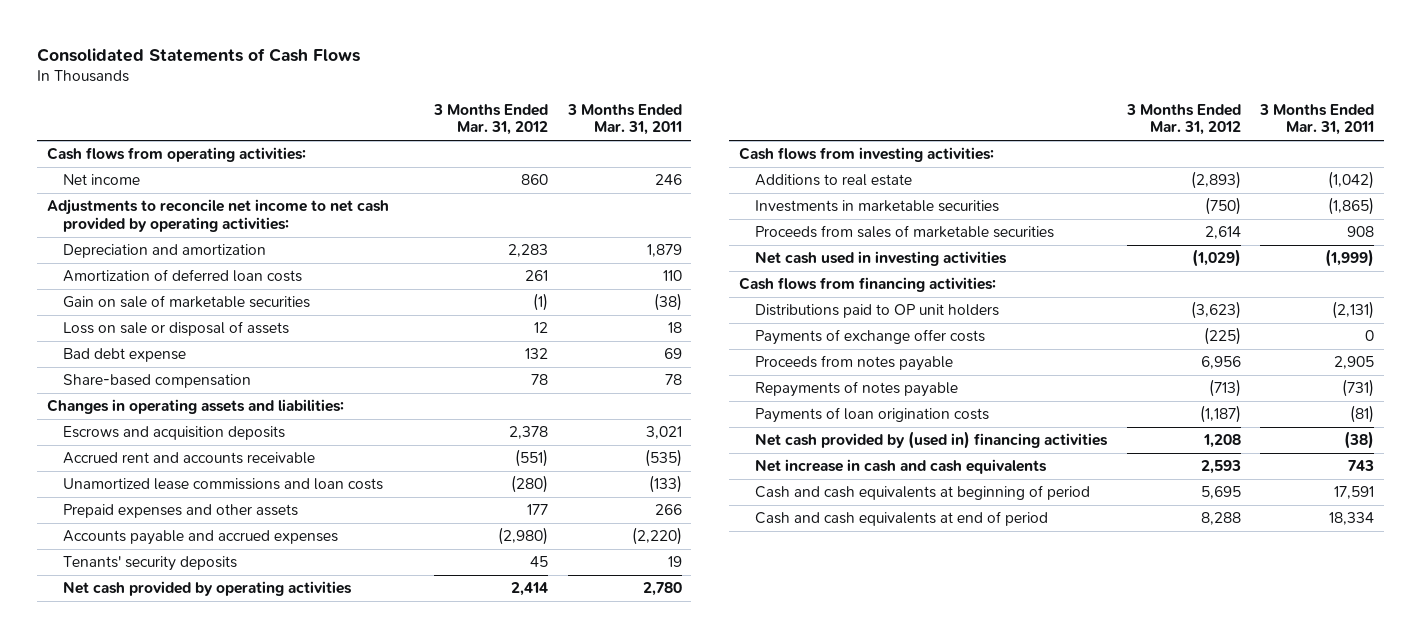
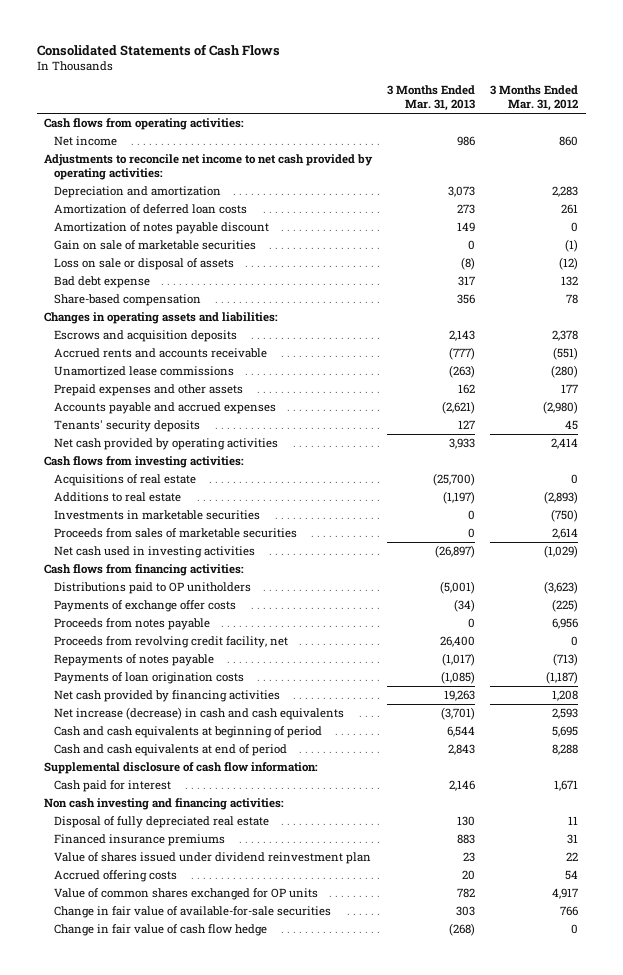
- | 3 Months Ended Mar. 31, 2012 | 3 Months Ended Mar. 31, 2011
+ | 3 Months Ended Mar. 31, 2013 | 3 Months Ended Mar. 31, 2012
+ Amortization of notes payable discount | 149 | 0
- Loss on sale or disposal of assets | 12 | 18
+ Loss on sale or disposal of assets | (8) | (12)
- Accrued rent and accounts receivable | (551) | (535)
- Unamortized lease commissions and loan costs | (280) | (133)
+ Accrued rents and accounts receivable | (777) | (551)
+ Unamortized lease commissions | (263) | (280)
+ Acquisitions of real estate | (25,700) | 0
- Distributions paid to OP unit holders | (3,623) | (2,131)
+ Distributions paid to OP unitholders | (5,001) | (3,623)
+ Proceeds from revolving credit facility, net | 26,400 | 0
- Net cash provided by (used in) financing activities | 1,208 | (38)
- Net increase in cash and cash equivalents | 2,593 | 743
+ Net cash provided by financing activities | 19,263 | 1,208
+ Net increase (decrease) in cash and cash equivalents | (3,701) | 2,593
+ Supplemental disclosure of cash flow information:
+ Cash paid for interest | 2,146 | 1,671
+ Non cash investing and financing activities:
+ Disposal of fully depreciated real estate | 130 | 11
+ Financed insurance premiums | 883 | 31
+ Value of shares issued under dividend reinvestment plan | 23 | 22
+ Accrued offering costs | 20 | 54
+ Value of common shares exchanged for OP units | 782 | 4,917
+ Change in fair value of available-for-sale securities | 303 | 766
+ Change in fair value of cash flow hedge | (268) | 0

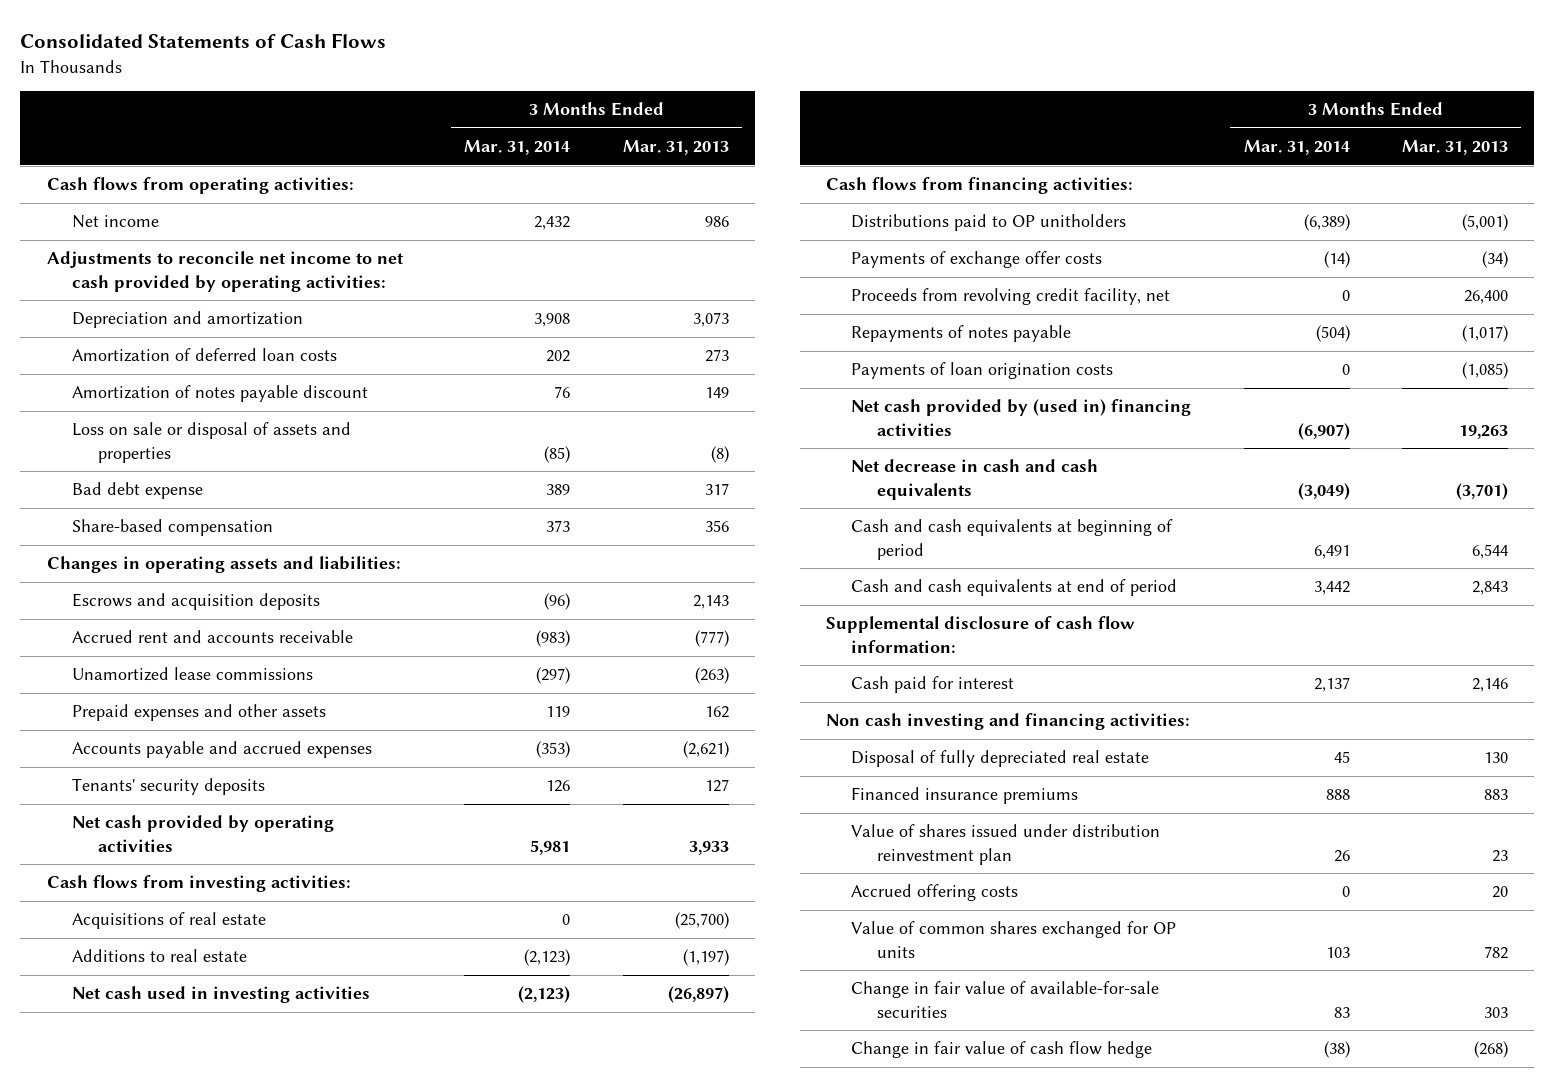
- | 3 Months Ended Mar. 31, 2013 | 3 Months Ended Mar. 31, 2012
+ | 3 Months Ended Mar. 31, 2014 | 3 Months Ended Mar. 31, 2013
- Gain on sale of marketable securities | 0 | (1)
- Loss on sale or disposal of assets | (8) | (12)
+ Loss on sale or disposal of assets and properties | (85) | (8)
- Accrued rents and accounts receivable | (777) | (551)
+ Accrued rent and accounts receivable | (983) | (777)
- Investments in marketable securities | 0 | (750)
- Proceeds from sales of marketable securities | 0 | 2,614
- Proceeds from notes payable | 0 | 6,956
- Net cash provided by financing activities | 19,263 | 1,208
- Net increase (decrease) in cash and cash equivalents | (3,701) | 2,593
+ Net cash provided by (used in) financing activities | (6,907) | 19,263
+ Net decrease in cash and cash equivalents | (3,049) | (3,701)
- Value of shares issued under dividend reinvestment plan | 23 | 22
+ Value of shares issued under distribution reinvestment plan | 26 | 23

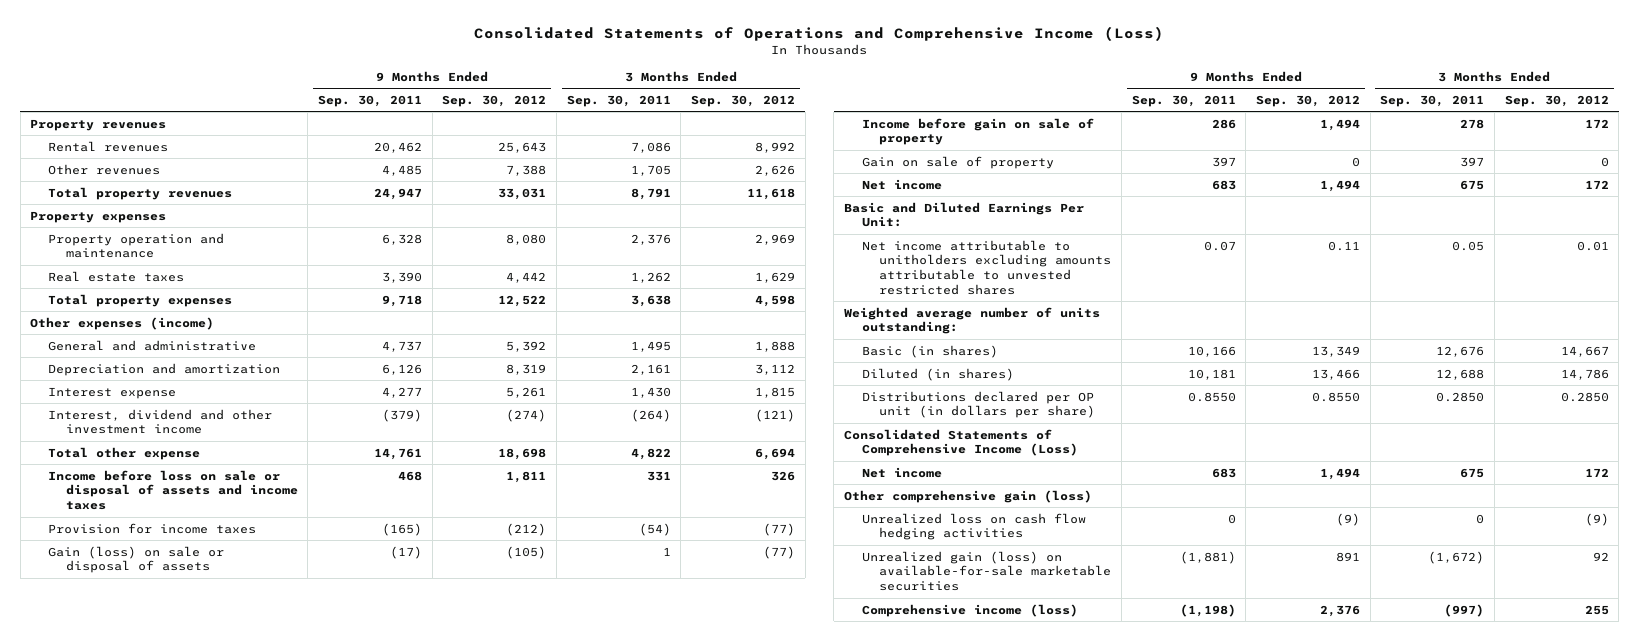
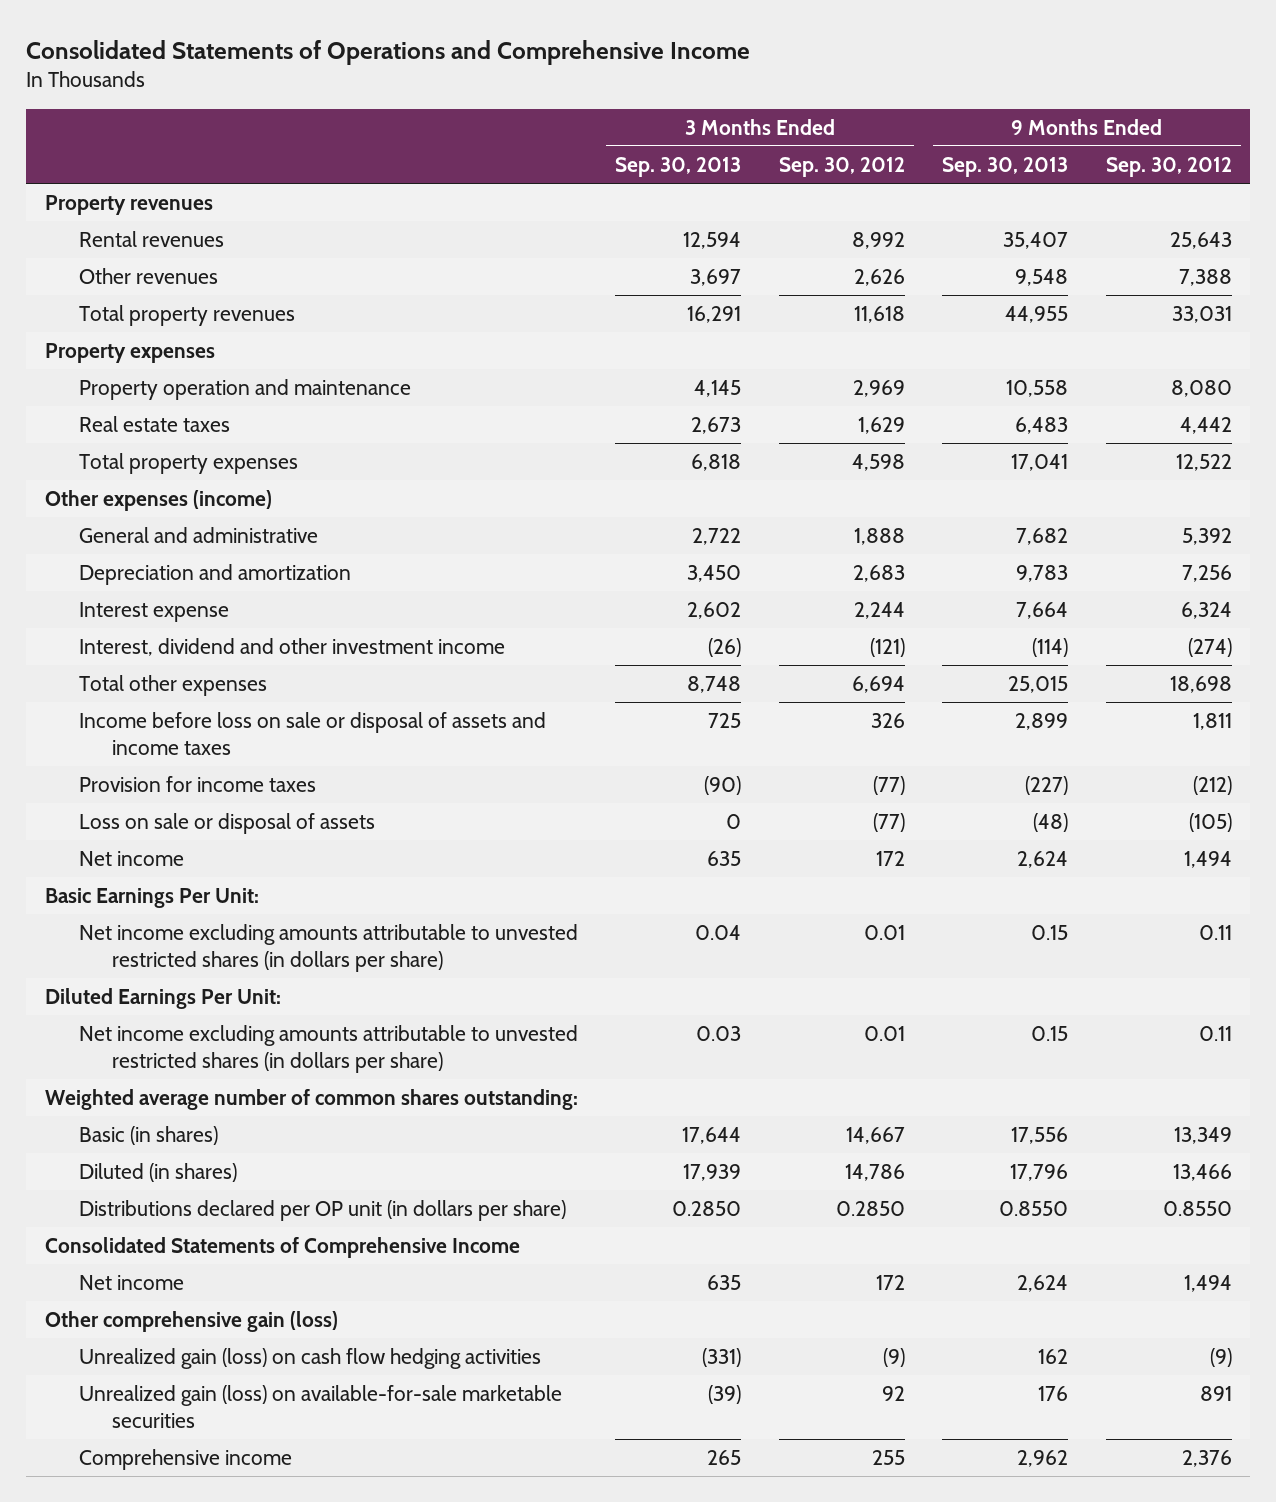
- Consolidated Statements of Operations and Comprehensive Income (Loss)
+ Consolidated Statements of Operations and Comprehensive Income
- | 9 Months Ended Sep. 30, 2011 | 9 Months Ended Sep. 30, 2012 | 3 Months Ended Sep. 30, 2011 | 3 Months Ended Sep. 30, 2012
+ | 3 Months Ended Sep. 30, 2013 | 3 Months Ended Sep. 30, 2012 | 9 Months Ended Sep. 30, 2013 | 9 Months Ended Sep. 30, 2012
- Depreciation and amortization | 6,126 | 8,319 | 2,161 | 3,112
- Interest expense | 4,277 | 5,261 | 1,430 | 1,815
+ Depreciation and amortization | 3,450 | 2,683 | 9,783 | 7,256
+ Interest expense | 2,602 | 2,244 | 7,664 | 6,324
- Total other expense | 14,761 | 18,698 | 4,822 | 6,694
+ Total other expenses | 8,748 | 6,694 | 25,015 | 18,698
- Gain (loss) on sale or disposal of assets | (17) | (105) | 1 | (77)
- Income before gain on sale of property | 286 | 1,494 | 278 | 172
- Gain on sale of property | 397 | 0 | 397 | 0
+ Loss on sale or disposal of assets | 0 | (77) | (48) | (105)
- Basic and Diluted Earnings Per Unit:
- Net income attributable to unitholders excluding amounts attributable to unvested restricted shares | 0.07 | 0.11 | 0.05 | 0.01
- Weighted average number of units outstanding:
+ Basic Earnings Per Unit:
+ Net income excluding amounts attributable to unvested restricted shares (in dollars per share) | 0.04 | 0.01 | 0.15 | 0.11
+ Diluted Earnings Per Unit:
+ Net income excluding amounts attributable to unvested restricted shares (in dollars per share) | 0.03 | 0.01 | 0.15 | 0.11
+ Weighted average number of common shares outstanding:
- Consolidated Statements of Comprehensive Income (Loss)
+ Consolidated Statements of Comprehensive Income
- Unrealized loss on cash flow hedging activities | 0 | (9) | 0 | (9)
+ Unrealized gain (loss) on cash flow hedging activities | (331) | (9) | 162 | (9)
- Comprehensive income (loss) | (1,198) | 2,376 | (997) | 255
+ Comprehensive income | 265 | 255 | 2,962 | 2,376

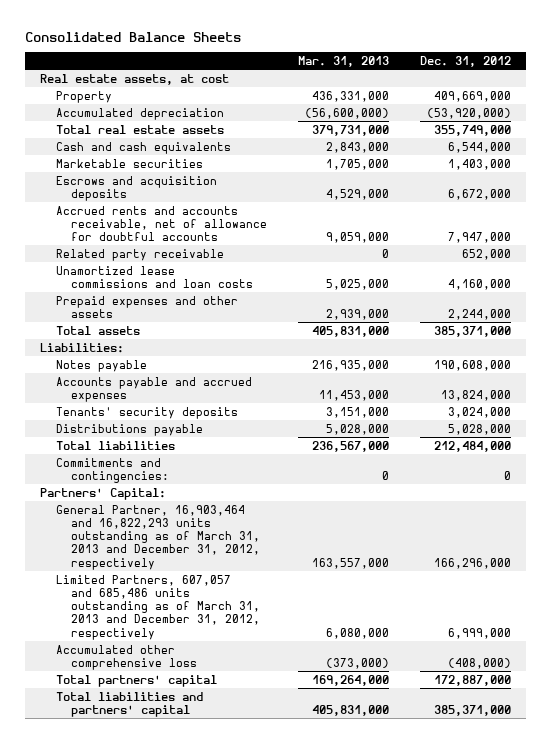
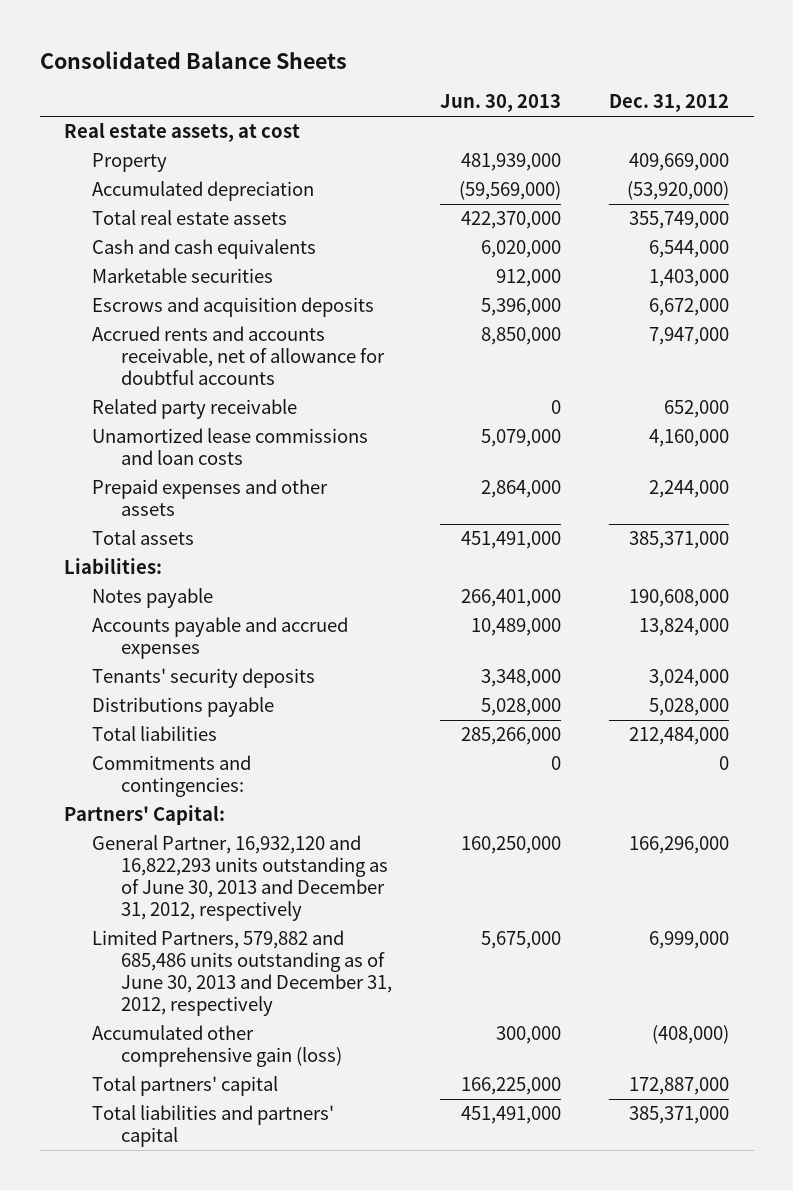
- | Mar. 31, 2013 | Dec. 31, 2012
+ | Jun. 30, 2013 | Dec. 31, 2012
- General Partner, 16,903,464 and 16,822,293 units outstanding as of March 31, 2013 and December 31, 2012, respectively | 163,557,000 | 166,296,000
- Limited Partners, 607,057 and 685,486 units outstanding as of March 31, 2013 and December 31, 2012, respectively | 6,080,000 | 6,999,000
- Accumulated other comprehensive loss | (373,000) | (408,000)
+ General Partner, 16,932,120 and 16,822,293 units outstanding as of June 30, 2013 and December 31, 2012, respectively | 160,250,000 | 166,296,000
+ Limited Partners, 579,882 and 685,486 units outstanding as of June 30, 2013 and December 31, 2012, respectively | 5,675,000 | 6,999,000
+ Accumulated other comprehensive gain (loss) | 300,000 | (408,000)

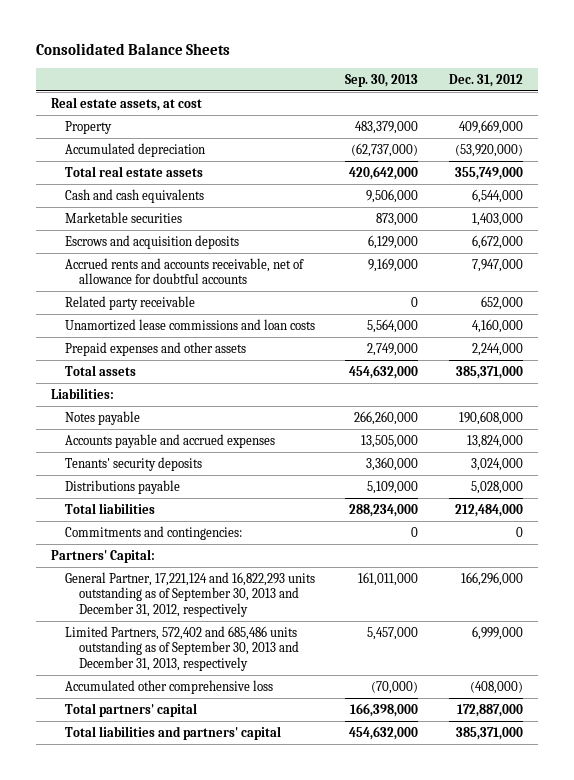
- | Jun. 30, 2013 | Dec. 31, 2012
+ | Sep. 30, 2013 | Dec. 31, 2012
- General Partner, 16,932,120 and 16,822,293 units outstanding as of June 30, 2013 and December 31, 2012, respectively | 160,250,000 | 166,296,000
- Limited Partners, 579,882 and 685,486 units outstanding as of June 30, 2013 and December 31, 2012, respectively | 5,675,000 | 6,999,000
- Accumulated other comprehensive gain (loss) | 300,000 | (408,000)
+ General Partner, 17,221,124 and 16,822,293 units outstanding as of September 30, 2013 and December 31, 2012, respectively | 161,011,000 | 166,296,000
+ Limited Partners, 572,402 and 685,486 units outstanding as of September 30, 2013 and December 31, 2013, respectively | 5,457,000 | 6,999,000
+ Accumulated other comprehensive loss | (70,000) | (408,000)

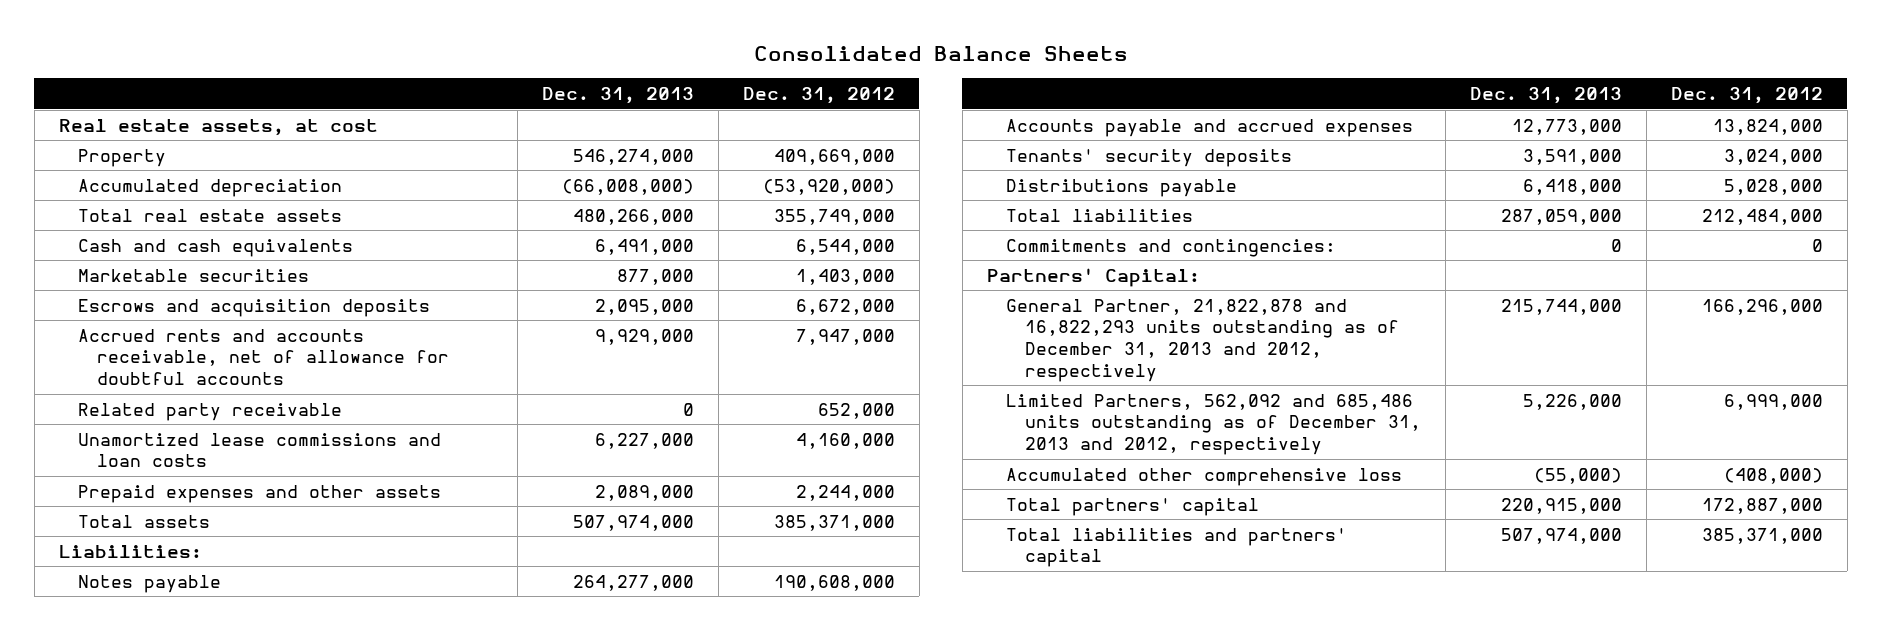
- | Sep. 30, 2013 | Dec. 31, 2012
+ | Dec. 31, 2013 | Dec. 31, 2012
- General Partner, 17,221,124 and 16,822,293 units outstanding as of September 30, 2013 and December 31, 2012, respectively | 161,011,000 | 166,296,000
- Limited Partners, 572,402 and 685,486 units outstanding as of September 30, 2013 and December 31, 2013, respectively | 5,457,000 | 6,999,000
+ General Partner, 21,822,878 and 16,822,293 units outstanding as of December 31, 2013 and 2012, respectively | 215,744,000 | 166,296,000
+ Limited Partners, 562,092 and 685,486 units outstanding as of December 31, 2013 and 2012, respectively | 5,226,000 | 6,999,000

